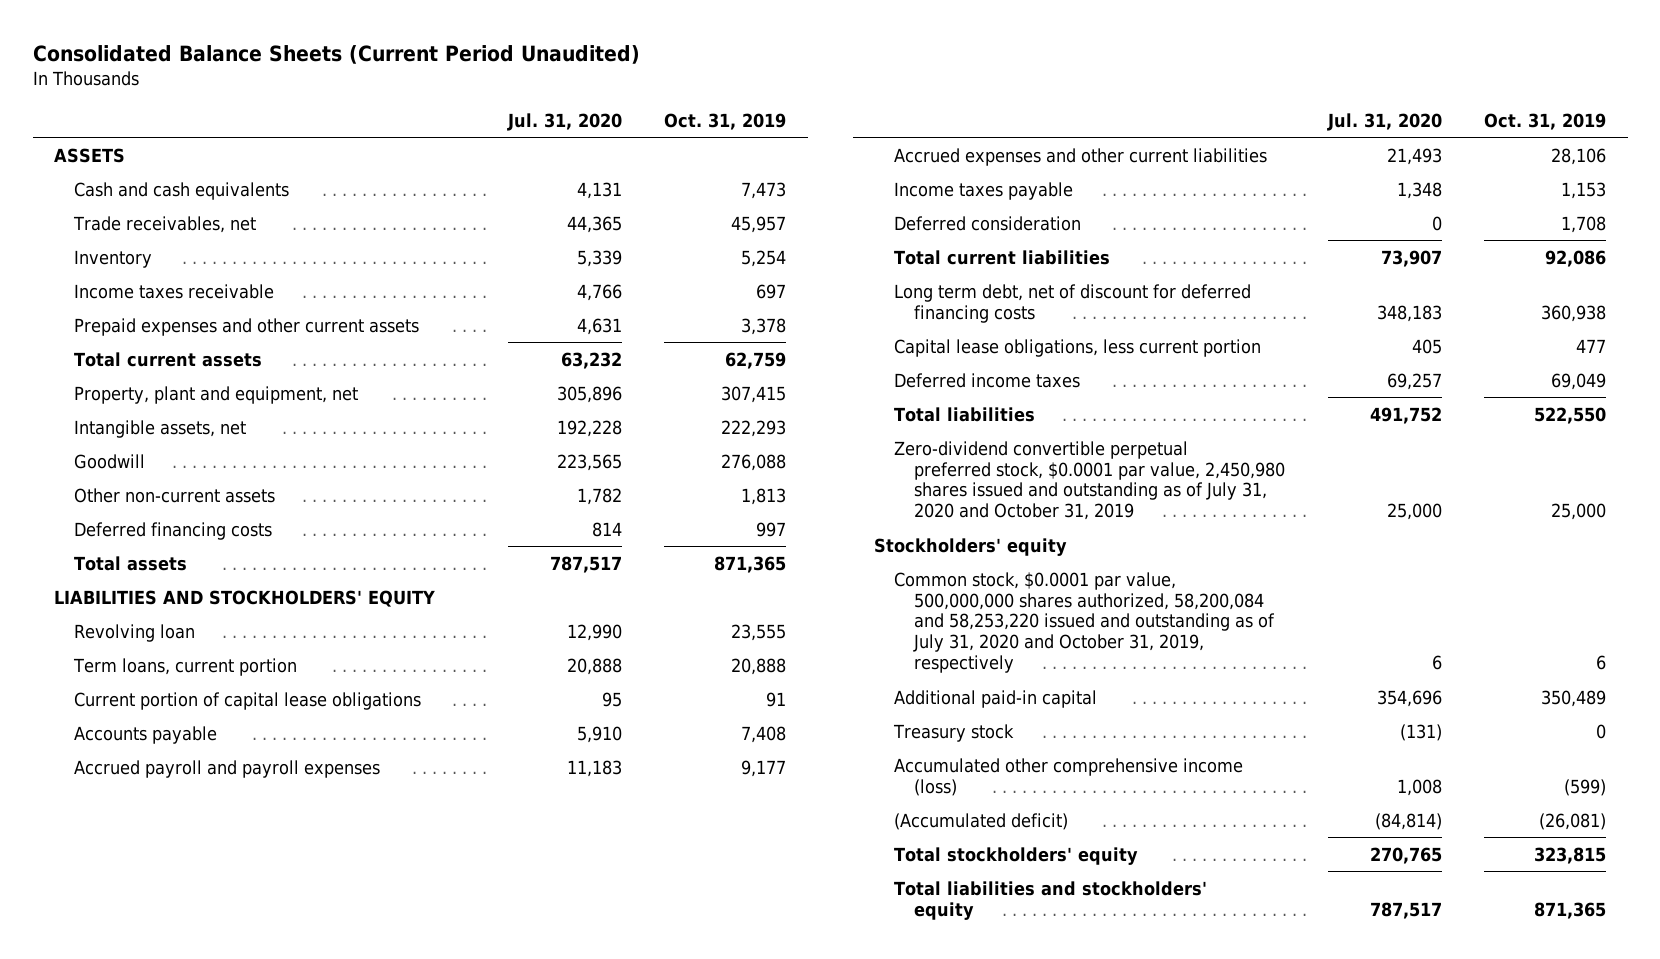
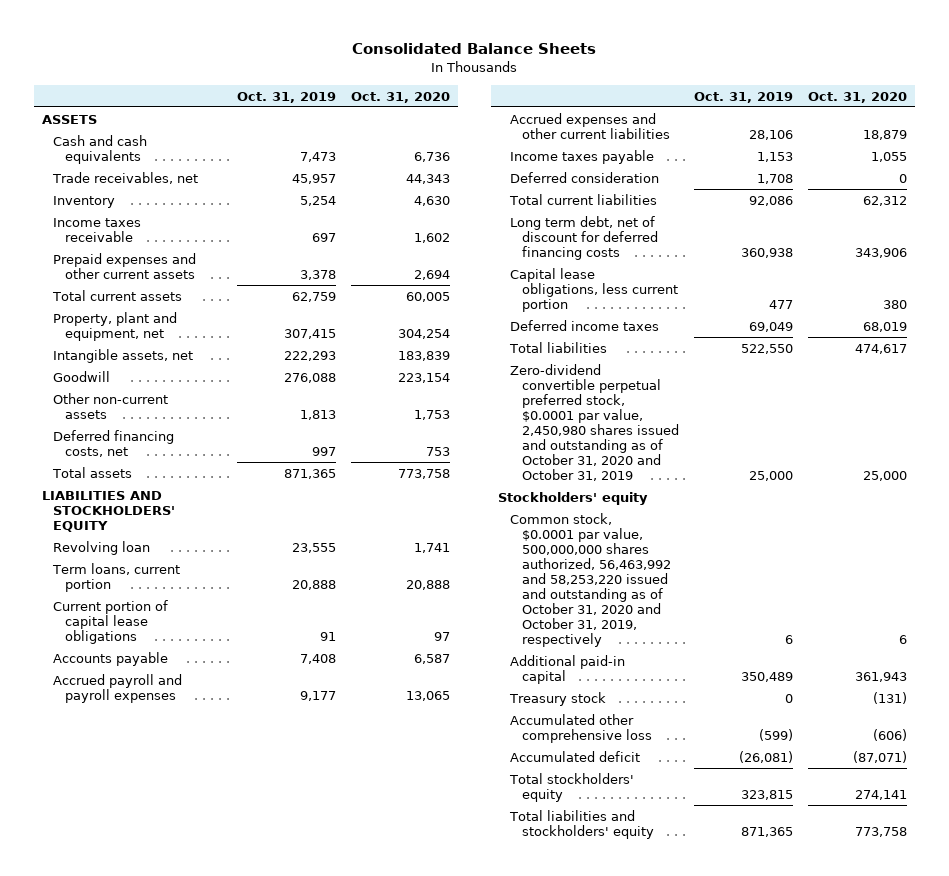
- Consolidated Balance Sheets (Current Period Unaudited)
+ Consolidated Balance Sheets
- | Jul. 31, 2020 | Oct. 31, 2019
+ | Oct. 31, 2019 | Oct. 31, 2020
- Deferred financing costs | 814 | 997
+ Deferred financing costs, net | 997 | 753
- Zero-dividend convertible perpetual preferred stock, $0.0001 par value, 2,450,980 shares issued and outstanding as of July 31, 2020 and October 31, 2019 | 25,000 | 25,000
+ Zero-dividend convertible perpetual preferred stock, $0.0001 par value, 2,450,980 shares issued and outstanding as of October 31, 2020 and October 31, 2019 | 25,000 | 25,000
- Common stock, $0.0001 par value, 500,000,000 shares authorized, 58,200,084 and 58,253,220 issued and outstanding as of July 31, 2020 and October 31, 2019, respectively | 6 | 6
+ Common stock, $0.0001 par value, 500,000,000 shares authorized, 56,463,992 and 58,253,220 issued and outstanding as of October 31, 2020 and October 31, 2019, respectively | 6 | 6
- Accumulated other comprehensive income (loss) | 1,008 | (599)
- (Accumulated deficit) | (84,814) | (26,081)
+ Accumulated other comprehensive loss | (599) | (606)
+ Accumulated deficit | (26,081) | (87,071)

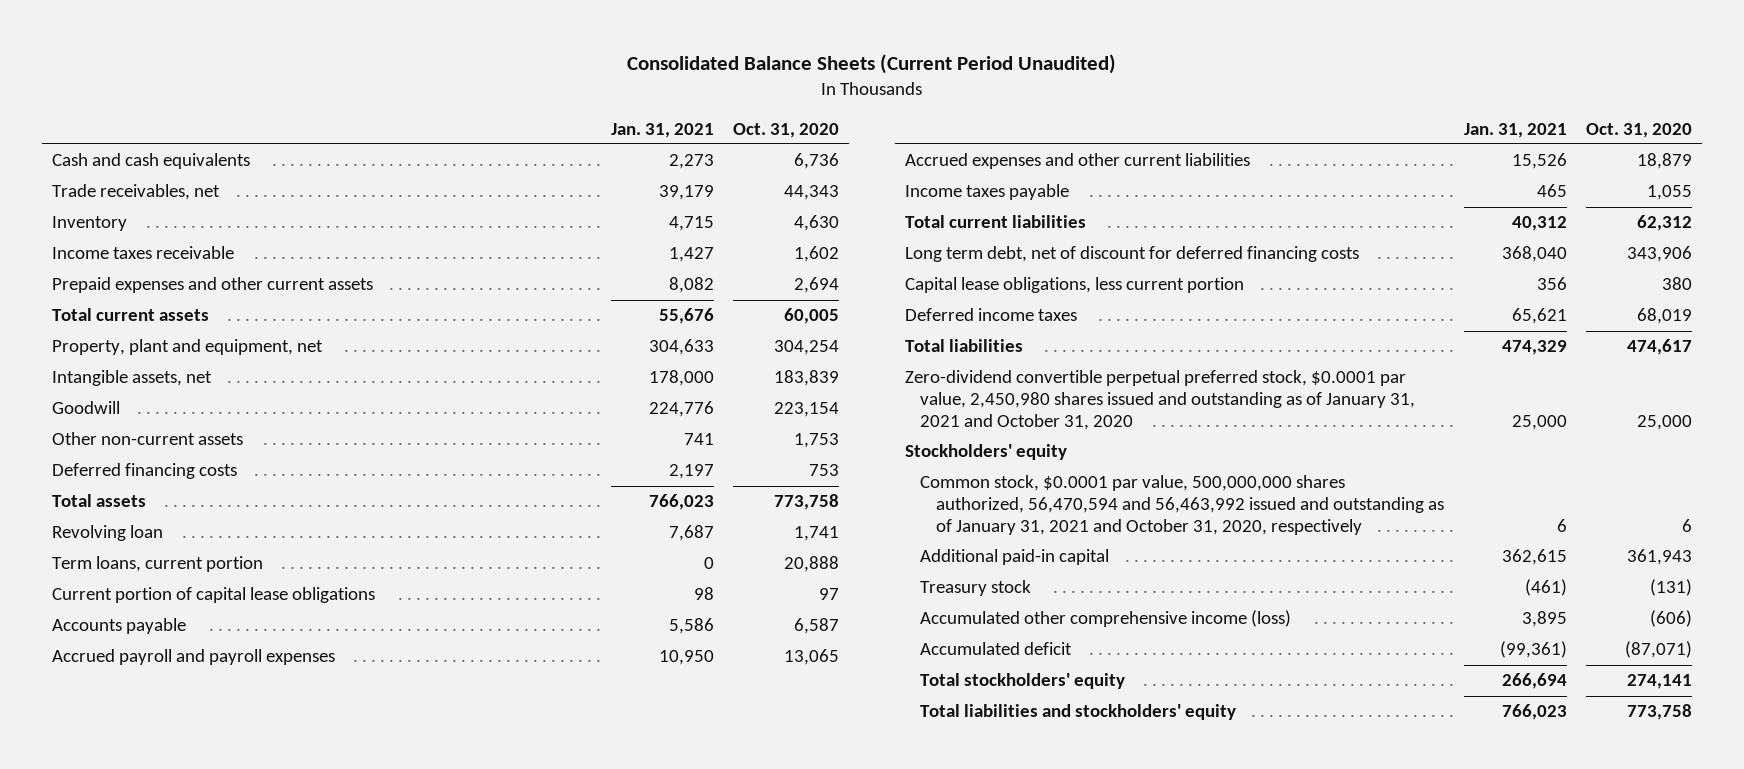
- Consolidated Balance Sheets
+ Consolidated Balance Sheets (Current Period Unaudited)
- | Oct. 31, 2019 | Oct. 31, 2020
+ | Jan. 31, 2021 | Oct. 31, 2020
- ASSETS
- Deferred financing costs, net | 997 | 753
+ Deferred financing costs | 2,197 | 753
- LIABILITIES AND STOCKHOLDERS' EQUITY
- Deferred consideration | 1,708 | 0
- Zero-dividend convertible perpetual preferred stock, $0.0001 par value, 2,450,980 shares issued and outstanding as of October 31, 2020 and October 31, 2019 | 25,000 | 25,000
+ Zero-dividend convertible perpetual preferred stock, $0.0001 par value, 2,450,980 shares issued and outstanding as of January 31, 2021 and October 31, 2020 | 25,000 | 25,000
- Common stock, $0.0001 par value, 500,000,000 shares authorized, 56,463,992 and 58,253,220 issued and outstanding as of October 31, 2020 and October 31, 2019, respectively | 6 | 6
+ Common stock, $0.0001 par value, 500,000,000 shares authorized, 56,470,594 and 56,463,992 issued and outstanding as of January 31, 2021 and October 31, 2020, respectively | 6 | 6
- Accumulated other comprehensive loss | (599) | (606)
+ Accumulated other comprehensive income (loss) | 3,895 | (606)

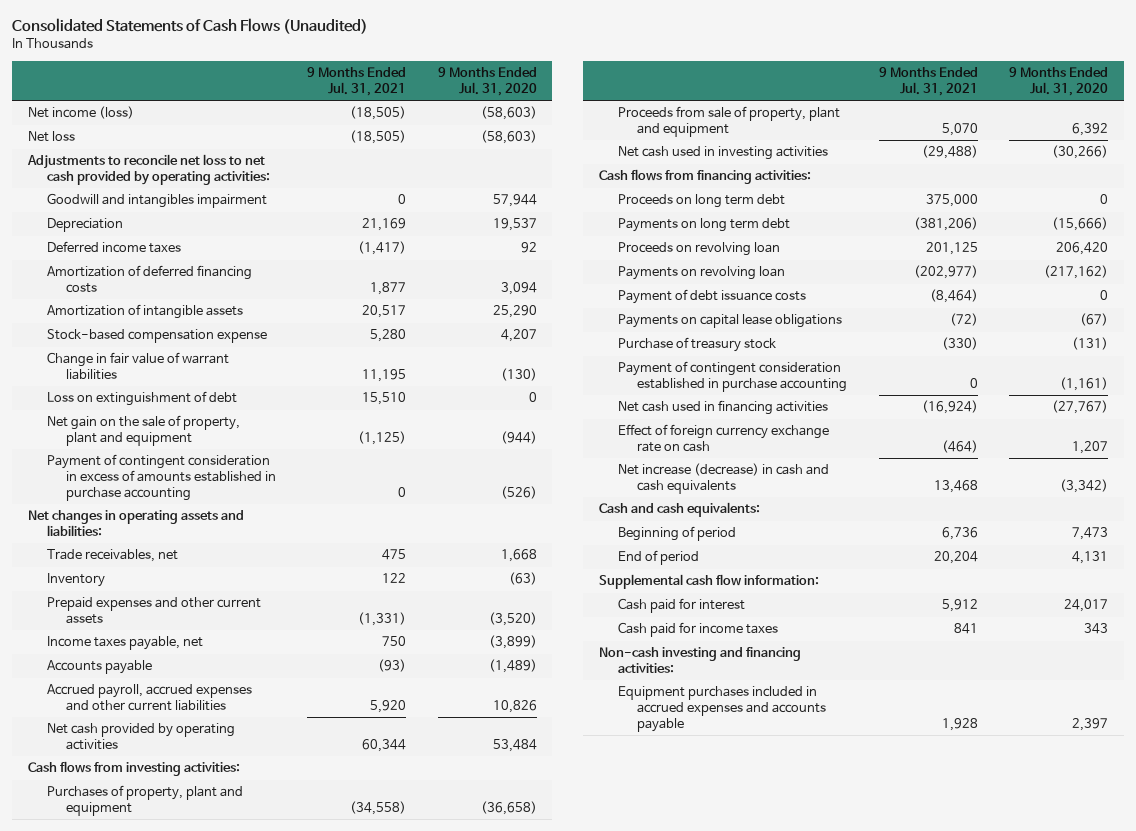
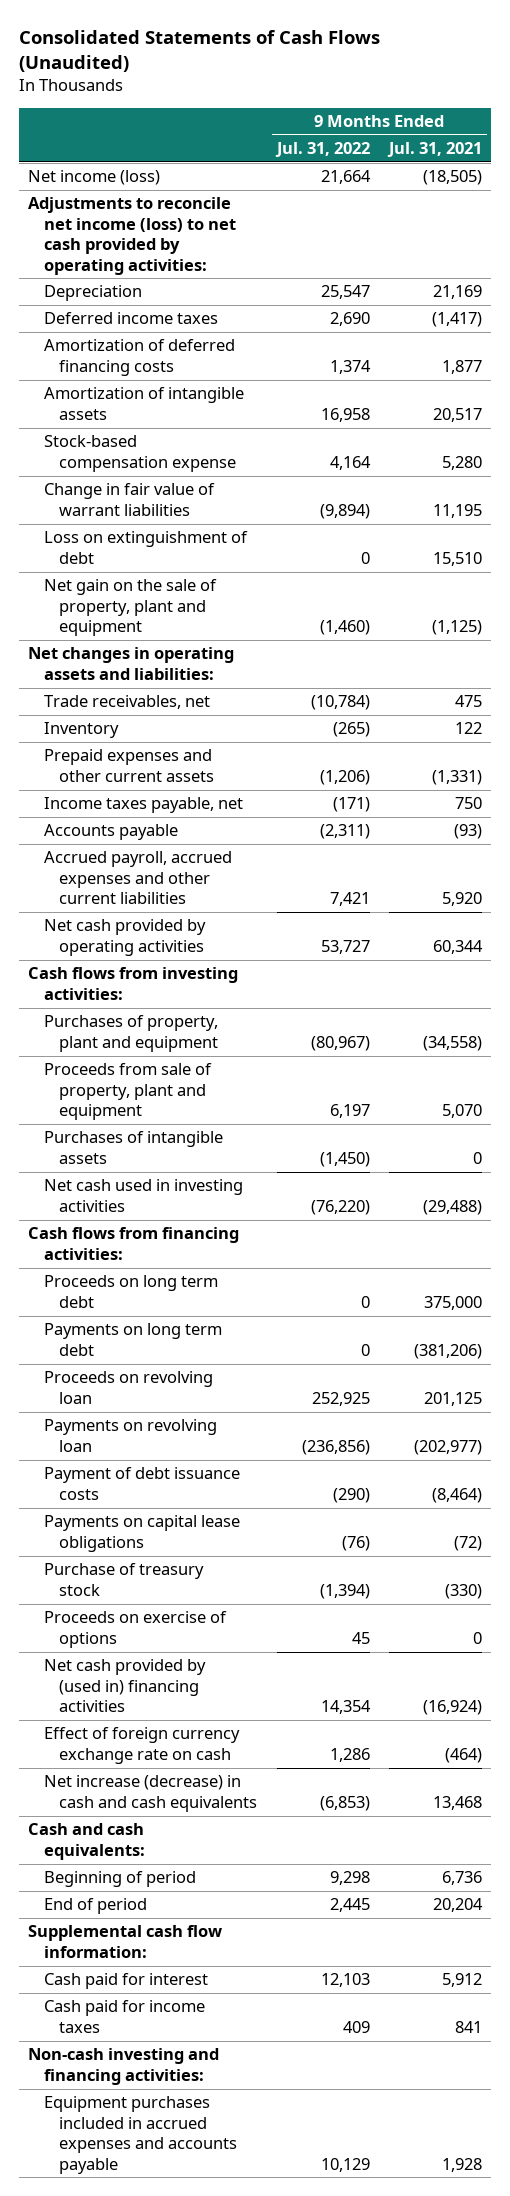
- | 9 Months Ended Jul. 31, 2021 | 9 Months Ended Jul. 31, 2020
+ | 9 Months Ended Jul. 31, 2022 | 9 Months Ended Jul. 31, 2021
- Net loss | (18,505) | (58,603)
- Adjustments to reconcile net loss to net cash provided by operating activities:
- Goodwill and intangibles impairment | 0 | 57,944
+ Adjustments to reconcile net income (loss) to net cash provided by operating activities:
- Payment of contingent consideration in excess of amounts established in purchase accounting | 0 | (526)
+ Purchases of intangible assets | (1,450) | 0
- Payment of contingent consideration established in purchase accounting | 0 | (1,161)
- Net cash used in financing activities | (16,924) | (27,767)
+ Proceeds on exercise of options | 45 | 0
+ Net cash provided by (used in) financing activities | 14,354 | (16,924)

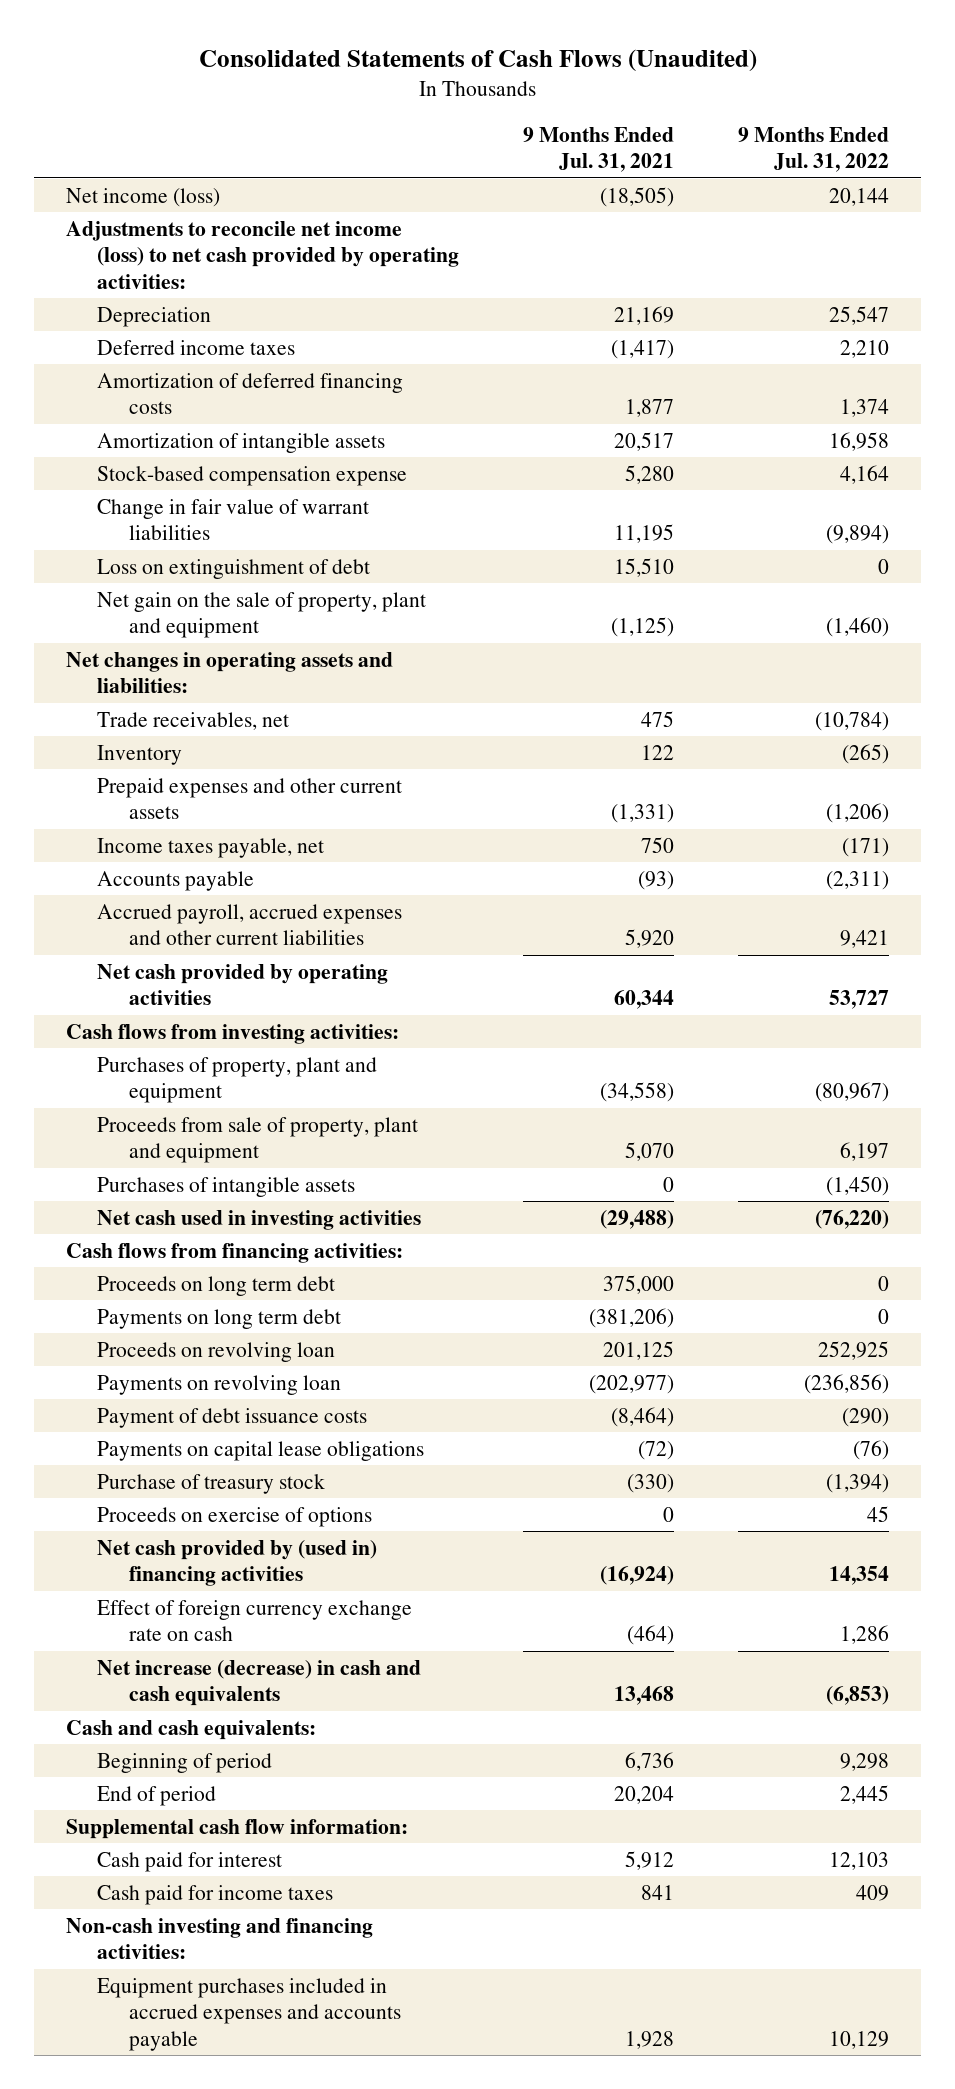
- | 9 Months Ended Jul. 31, 2022 | 9 Months Ended Jul. 31, 2021
+ | 9 Months Ended Jul. 31, 2021 | 9 Months Ended Jul. 31, 2022
- Net income (loss) | 21,664 | (18,505)
+ Net income (loss) | (18,505) | 20,144
- Deferred income taxes | 2,690 | (1,417)
+ Deferred income taxes | (1,417) | 2,210
- Accrued payroll, accrued expenses and other current liabilities | 7,421 | 5,920
+ Accrued payroll, accrued expenses and other current liabilities | 5,920 | 9,421

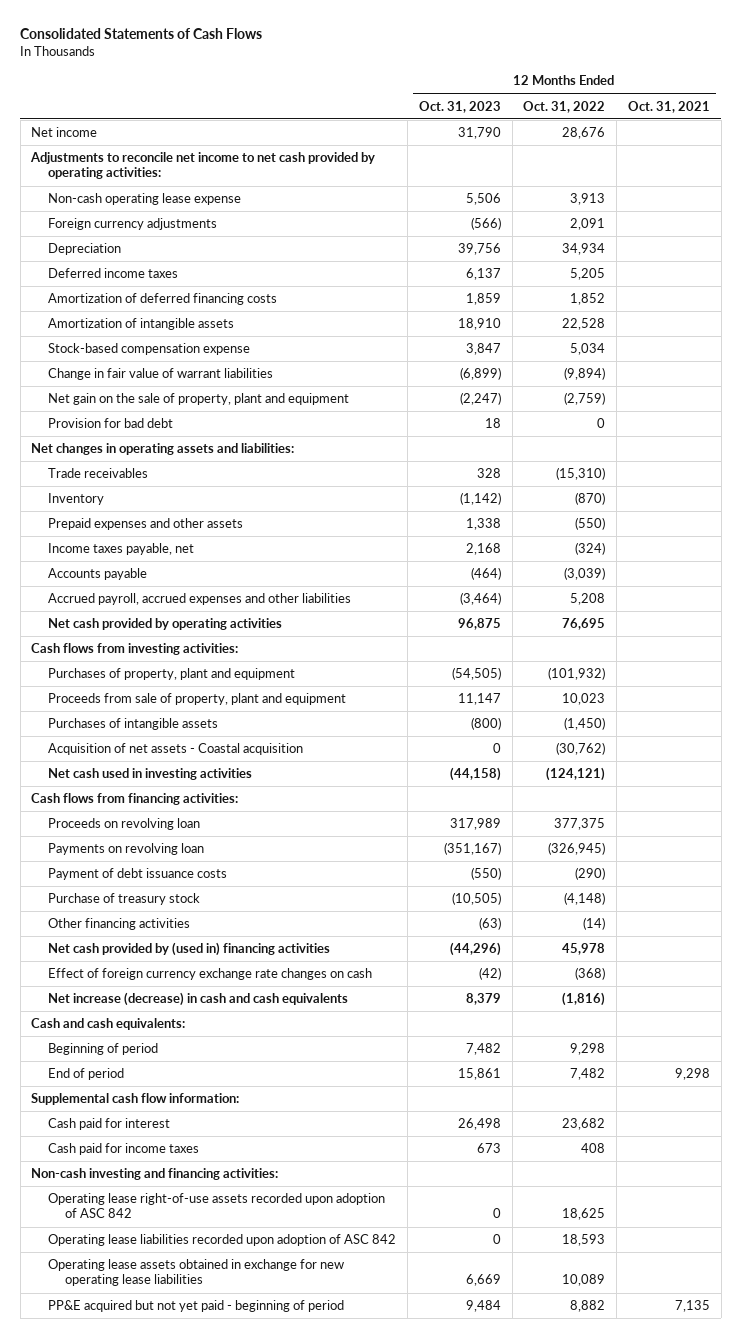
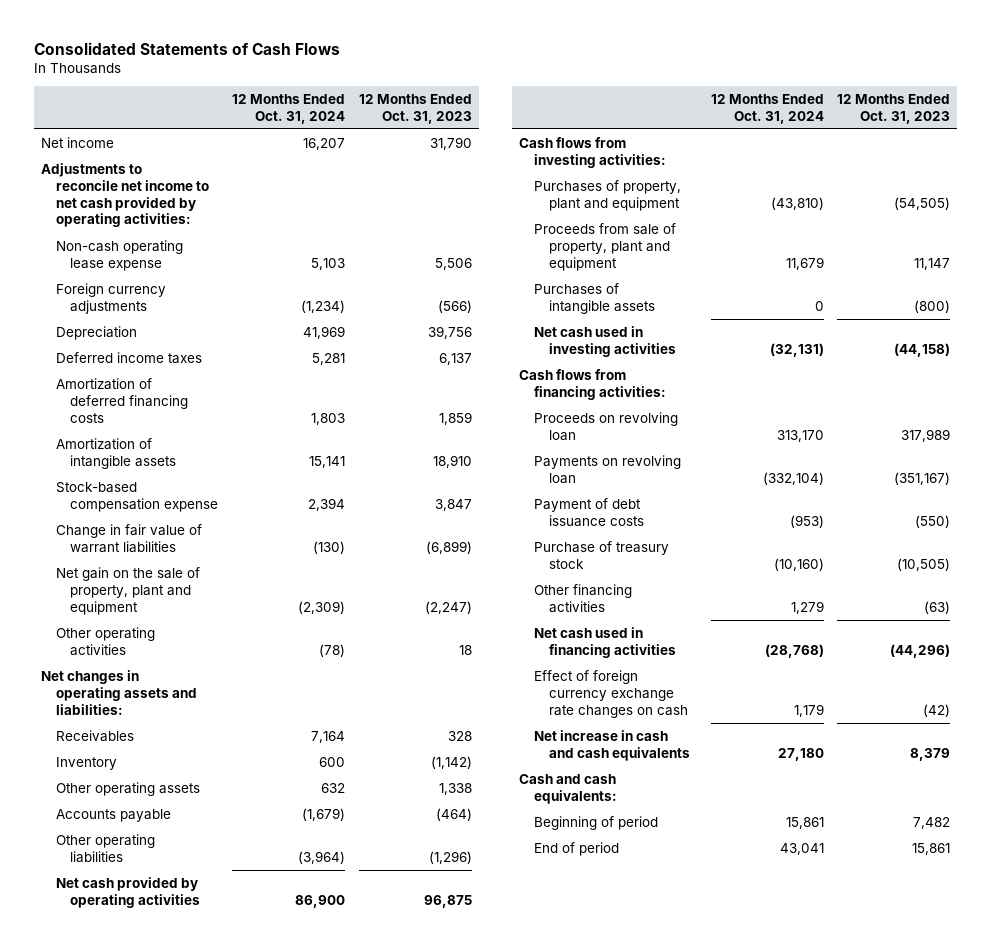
- | 12 Months Ended Oct. 31, 2023 | 12 Months Ended Oct. 31, 2022 | 12 Months Ended Oct. 31, 2021
+ | 12 Months Ended Oct. 31, 2024 | 12 Months Ended Oct. 31, 2023
- Provision for bad debt | 18 | 0 |
+ Other operating activities | (78) | 18
- Trade receivables | 328 | (15,310) |
+ Receivables | 7,164 | 328
- Prepaid expenses and other assets | 1,338 | (550) |
- Income taxes payable, net | 2,168 | (324) |
+ Other operating assets | 632 | 1,338
- Accrued payroll, accrued expenses and other liabilities | (3,464) | 5,208 |
+ Other operating liabilities | (3,964) | (1,296)
- Acquisition of net assets - Coastal acquisition | 0 | (30,762) |
- Net cash provided by (used in) financing activities | (44,296) | 45,978 |
+ Net cash used in financing activities | (28,768) | (44,296)
- Net increase (decrease) in cash and cash equivalents | 8,379 | (1,816) |
+ Net increase in cash and cash equivalents | 27,180 | 8,379
- Supplemental cash flow information:
- Cash paid for interest | 26,498 | 23,682 |
- Cash paid for income taxes | 673 | 408 |
- Non-cash investing and financing activities:
- Operating lease right-of-use assets recorded upon adoption of ASC 842 | 0 | 18,625 |
- Operating lease liabilities recorded upon adoption of ASC 842 | 0 | 18,593 |
- Operating lease assets obtained in exchange for new operating lease liabilities | 6,669 | 10,089 |
- PP&E acquired but not yet paid - beginning of period | 9,484 | 8,882 | 7,135

